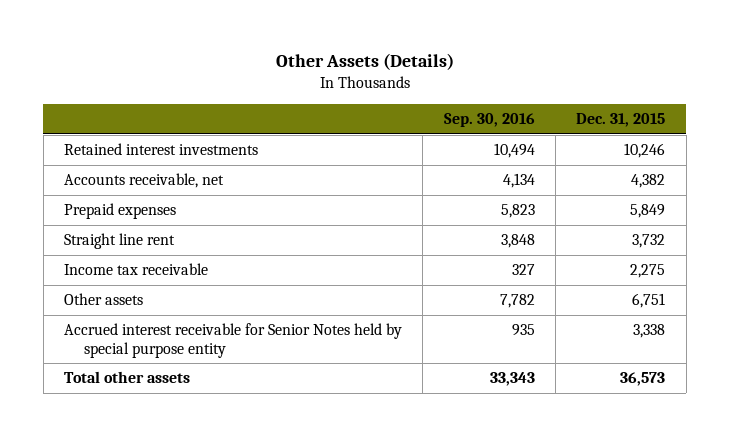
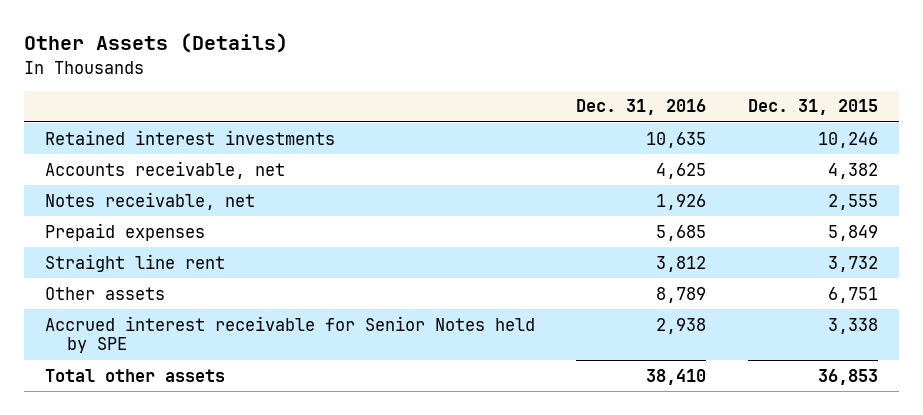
- | Sep. 30, 2016 | Dec. 31, 2015
+ | Dec. 31, 2016 | Dec. 31, 2015
+ Notes receivable, net | 1,926 | 2,555
- Income tax receivable | 327 | 2,275
- Accrued interest receivable for Senior Notes held by special purpose entity | 935 | 3,338
- Total other assets | 33,343 | 36,573
+ Accrued interest receivable for Senior Notes held by SPE | 2,938 | 3,338
+ Total other assets | 38,410 | 36,853

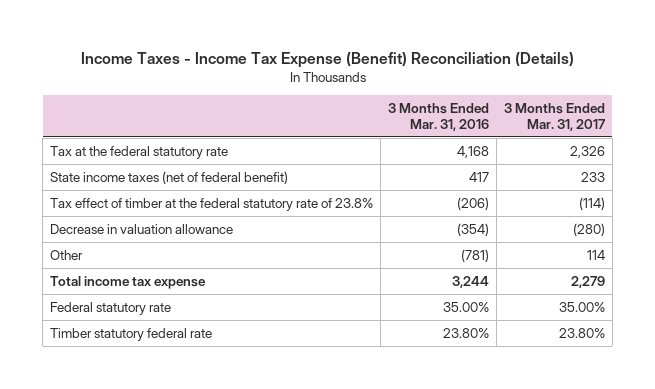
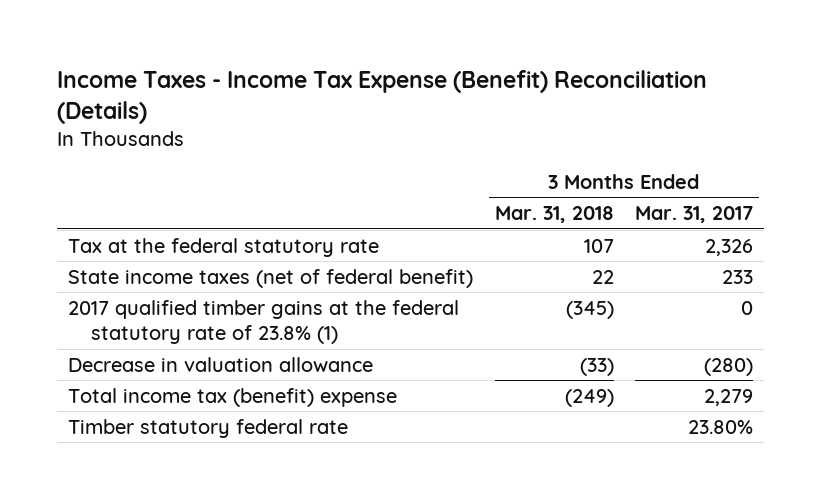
- | 3 Months Ended Mar. 31, 2016 | 3 Months Ended Mar. 31, 2017
+ | 3 Months Ended Mar. 31, 2018 | 3 Months Ended Mar. 31, 2017
- Tax effect of timber at the federal statutory rate of 23.8% | (206) | (114)
+ 2017 qualified timber gains at the federal statutory rate of 23.8% (1) | (345) | 0
- Other | (781) | 114
- Total income tax expense | 3,244 | 2,279
- Federal statutory rate | 35.00% | 35.00%
+ Total income tax (benefit) expense | (249) | 2,279

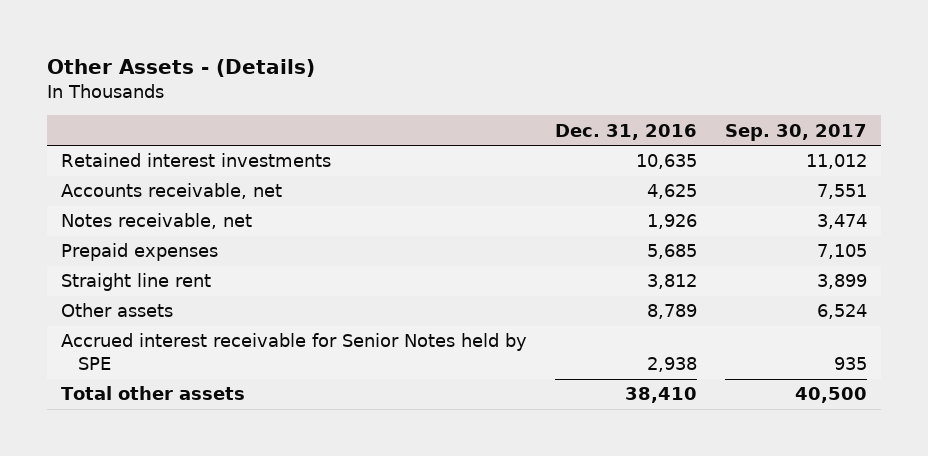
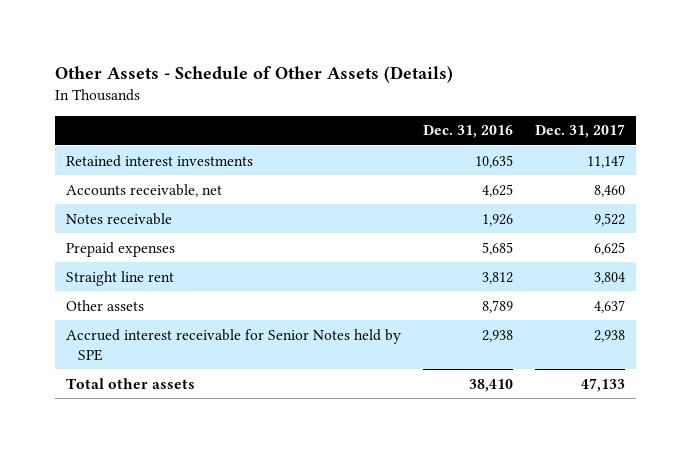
- Other Assets - (Details)
+ Other Assets - Schedule of Other Assets (Details)
- | Dec. 31, 2016 | Sep. 30, 2017
+ | Dec. 31, 2016 | Dec. 31, 2017
- Notes receivable, net | 1,926 | 3,474
+ Notes receivable | 1,926 | 9,522

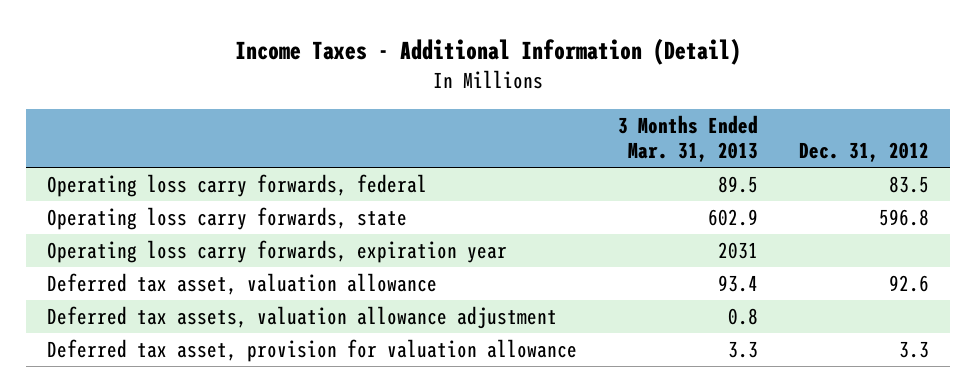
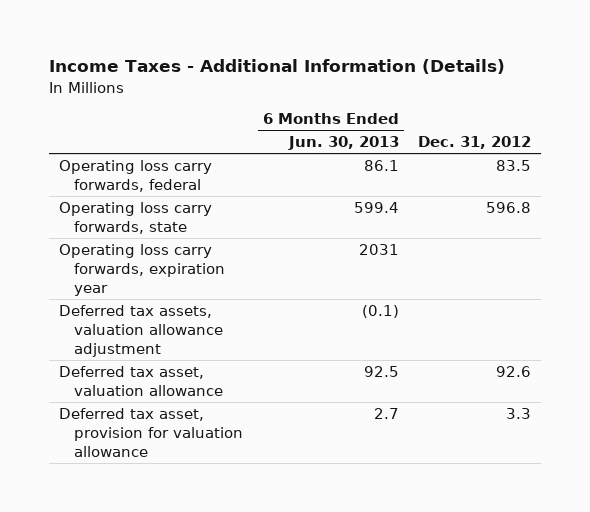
- Income Taxes - Additional Information (Detail)
+ Income Taxes - Additional Information (Details)
- | 3 Months Ended Mar. 31, 2013 | Dec. 31, 2012
+ | 6 Months Ended Jun. 30, 2013 | Dec. 31, 2012
moved down: Deferred tax asset, valuation allowance | 92.5 | 92.6

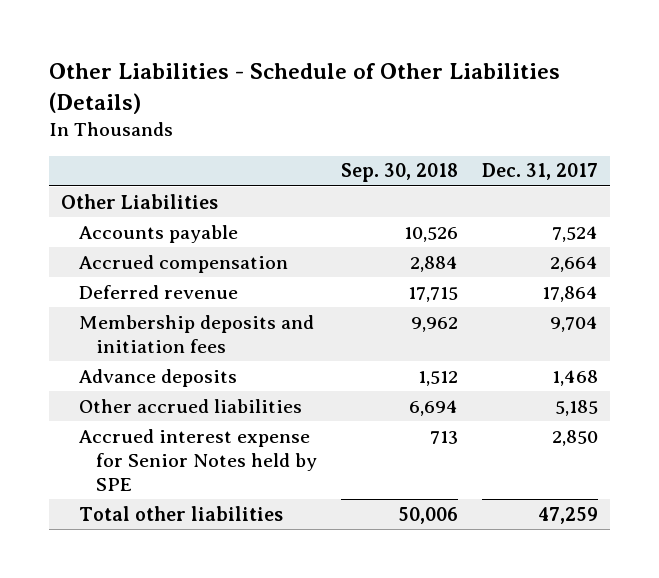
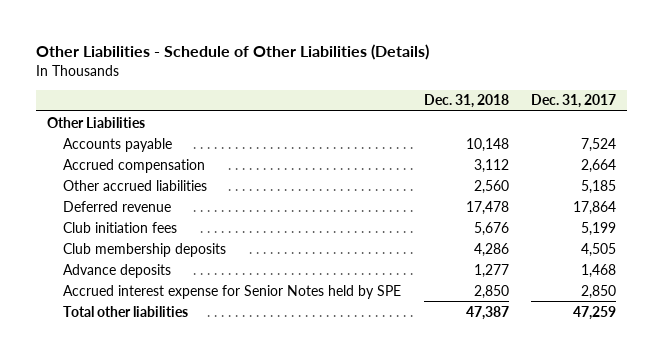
- | Sep. 30, 2018 | Dec. 31, 2017
+ | Dec. 31, 2018 | Dec. 31, 2017
moved up: Other accrued liabilities | 2,560 | 5,185
- Membership deposits and initiation fees | 9,962 | 9,704
+ Club initiation fees | 5,676 | 5,199
+ Club membership deposits | 4,286 | 4,505

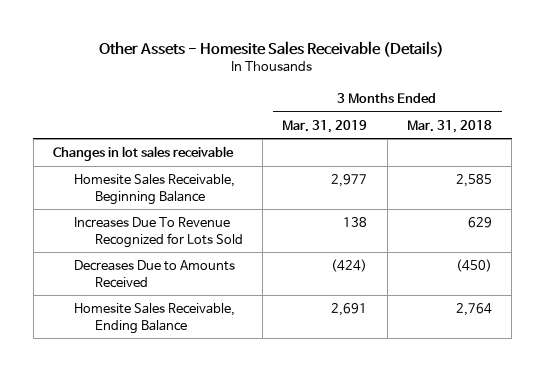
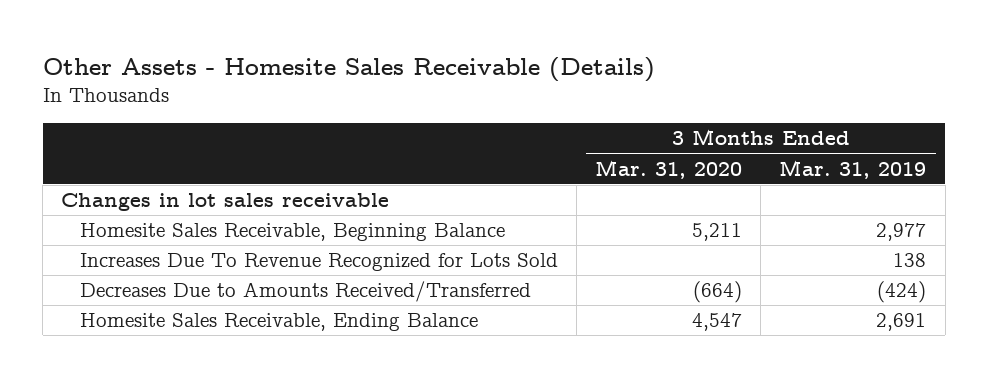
- | 3 Months Ended Mar. 31, 2019 | 3 Months Ended Mar. 31, 2018
+ | 3 Months Ended Mar. 31, 2020 | 3 Months Ended Mar. 31, 2019
- Decreases Due to Amounts Received | (424) | (450)
+ Decreases Due to Amounts Received/Transferred | (664) | (424)

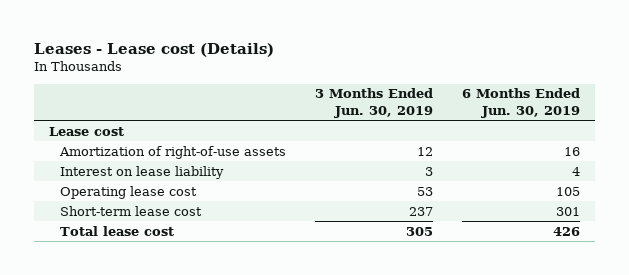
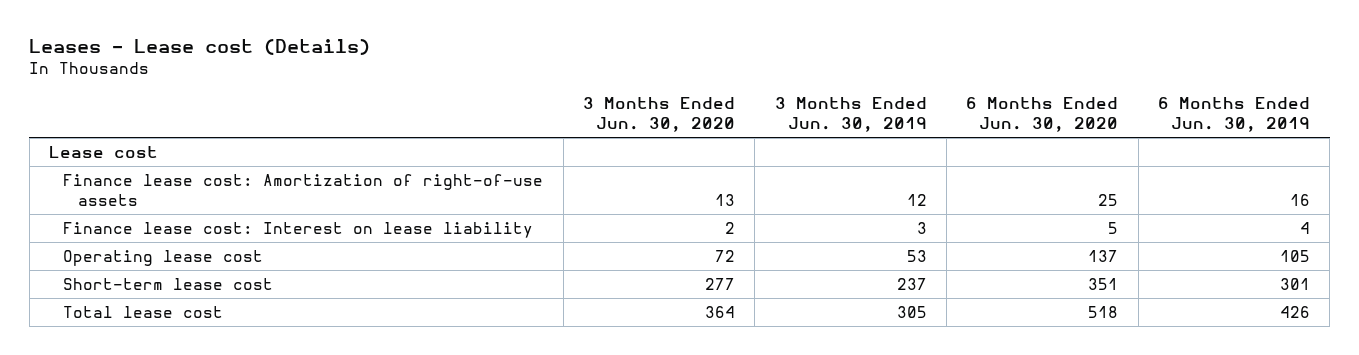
- | 3 Months Ended Jun. 30, 2019 | 6 Months Ended Jun. 30, 2019
+ | 3 Months Ended Jun. 30, 2020 | 3 Months Ended Jun. 30, 2019 | 6 Months Ended Jun. 30, 2020 | 6 Months Ended Jun. 30, 2019
- Amortization of right-of-use assets | 12 | 16
- Interest on lease liability | 3 | 4
+ Finance lease cost: Amortization of right-of-use assets | 13 | 12 | 25 | 16
+ Finance lease cost: Interest on lease liability | 2 | 3 | 5 | 4

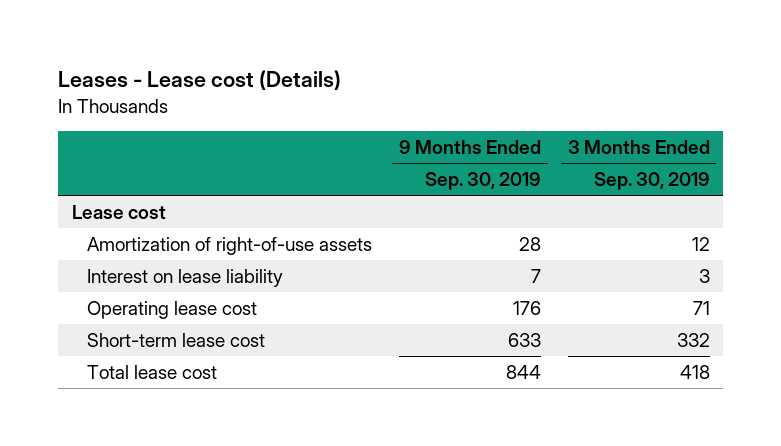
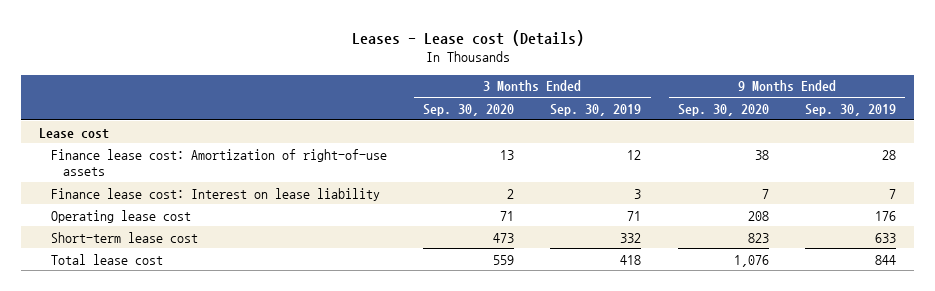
- | 9 Months Ended Sep. 30, 2019 | 3 Months Ended Sep. 30, 2019
+ | 3 Months Ended Sep. 30, 2020 | 3 Months Ended Sep. 30, 2019 | 9 Months Ended Sep. 30, 2020 | 9 Months Ended Sep. 30, 2019
- Amortization of right-of-use assets | 28 | 12
- Interest on lease liability | 7 | 3
+ Finance lease cost: Amortization of right-of-use assets | 13 | 12 | 38 | 28
+ Finance lease cost: Interest on lease liability | 2 | 3 | 7 | 7

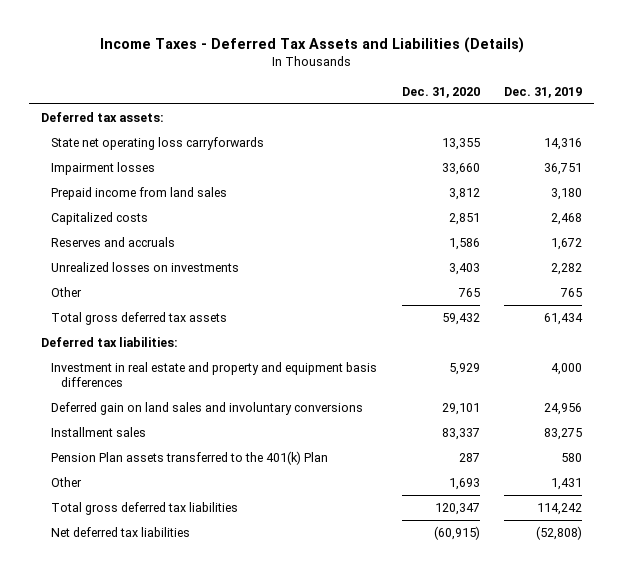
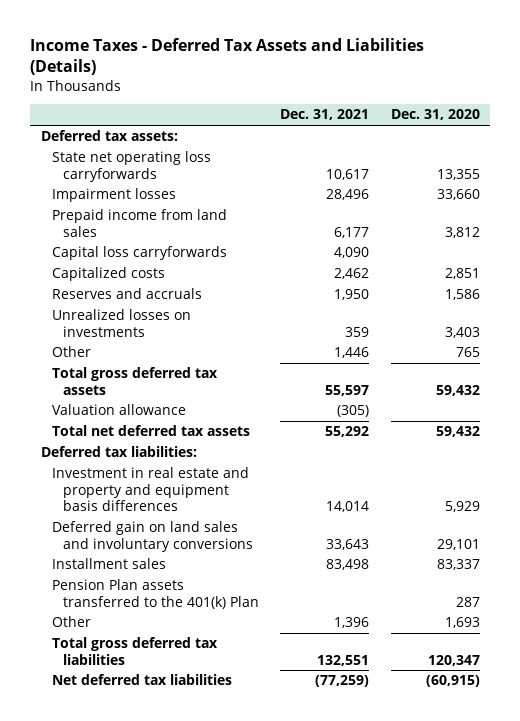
- | Dec. 31, 2020 | Dec. 31, 2019
+ | Dec. 31, 2021 | Dec. 31, 2020
+ Capital loss carryforwards | 4,090 |
+ Valuation allowance | (305) |
+ Total net deferred tax assets | 55,292 | 59,432

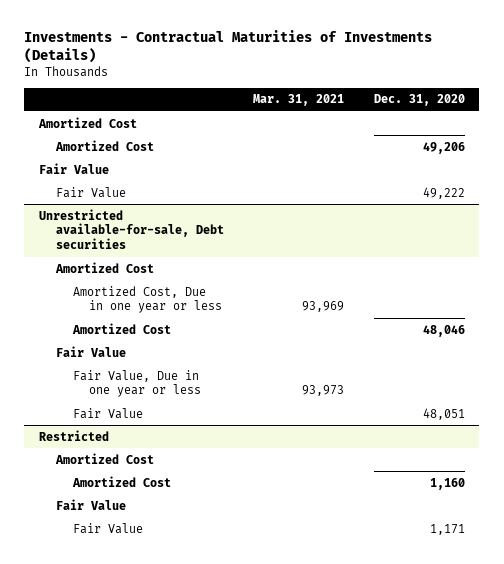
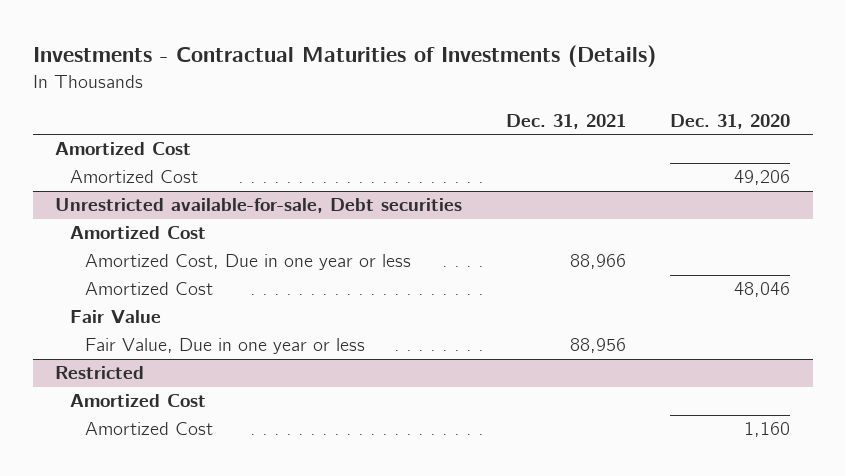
- | Mar. 31, 2021 | Dec. 31, 2020
+ | Dec. 31, 2021 | Dec. 31, 2020
- Fair Value
- Fair Value | | 49,222
@ Unrestricted available-for-sale, Debt securities
- Fair Value | | 48,051
@ Restricted
- Fair Value
- Fair Value | | 1,171

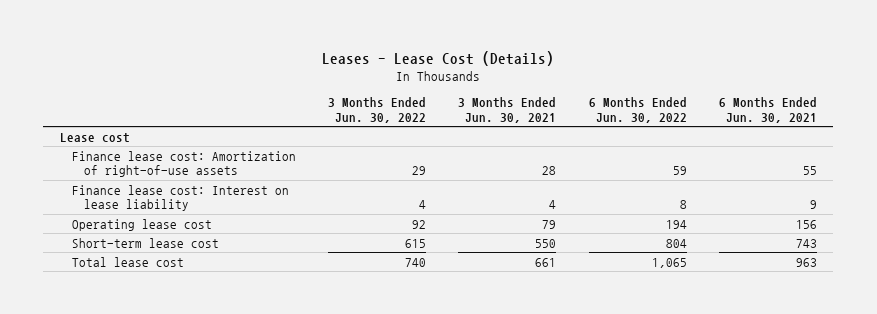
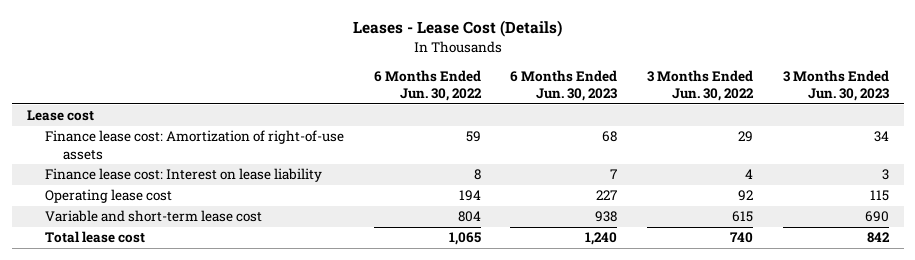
- | 3 Months Ended Jun. 30, 2022 | 3 Months Ended Jun. 30, 2021 | 6 Months Ended Jun. 30, 2022 | 6 Months Ended Jun. 30, 2021
+ | 6 Months Ended Jun. 30, 2022 | 6 Months Ended Jun. 30, 2023 | 3 Months Ended Jun. 30, 2022 | 3 Months Ended Jun. 30, 2023
- Short-term lease cost | 615 | 550 | 804 | 743
+ Variable and short-term lease cost | 804 | 938 | 615 | 690

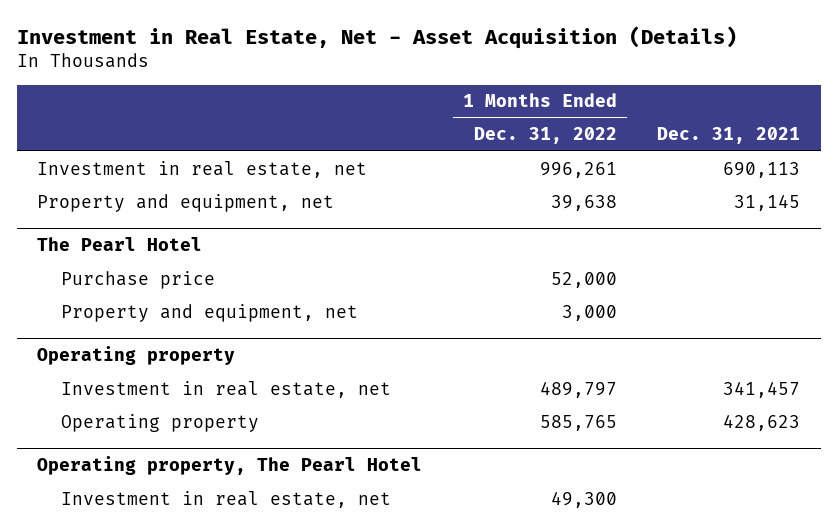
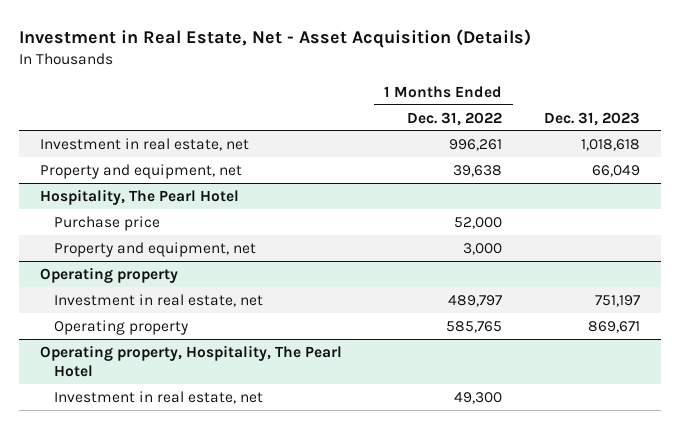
- | 1 Months Ended Dec. 31, 2022 | Dec. 31, 2021
+ | 1 Months Ended Dec. 31, 2022 | Dec. 31, 2023
- The Pearl Hotel
+ Hospitality, The Pearl Hotel
- Operating property, The Pearl Hotel
+ Operating property, Hospitality, The Pearl Hotel

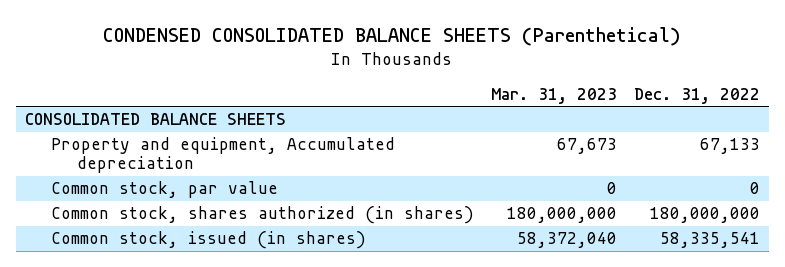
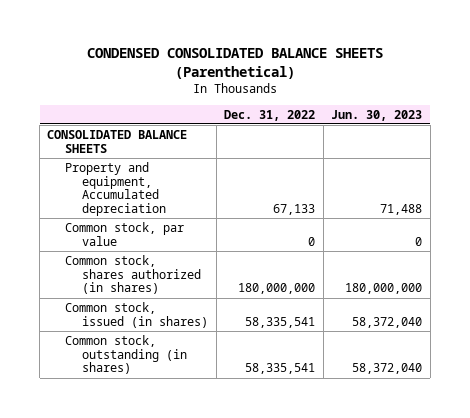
- | Mar. 31, 2023 | Dec. 31, 2022
+ | Dec. 31, 2022 | Jun. 30, 2023
+ Common stock, outstanding (in shares) | 58,335,541 | 58,372,040

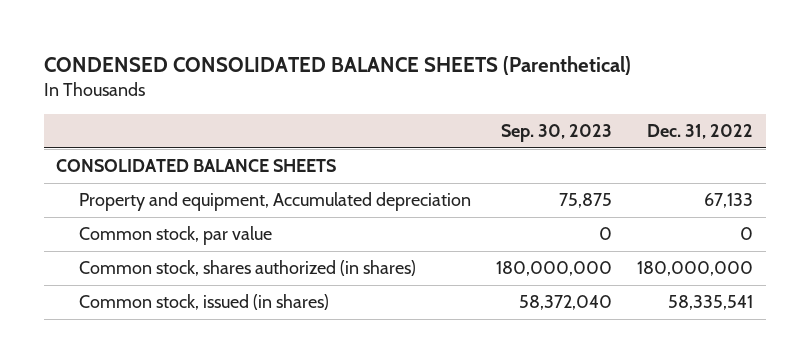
- | Dec. 31, 2022 | Jun. 30, 2023
+ | Sep. 30, 2023 | Dec. 31, 2022
- Common stock, outstanding (in shares) | 58,335,541 | 58,372,040

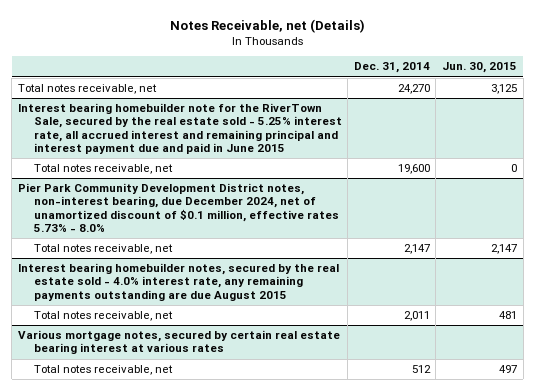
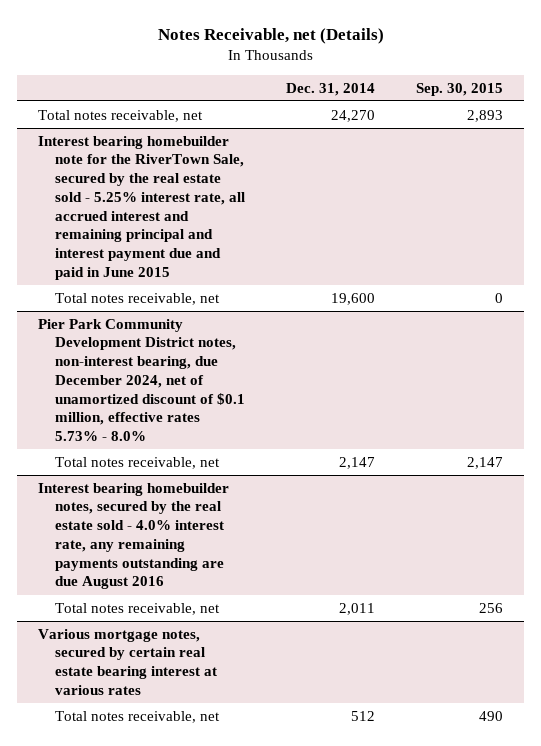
- | Dec. 31, 2014 | Jun. 30, 2015
+ | Dec. 31, 2014 | Sep. 30, 2015
- Interest bearing homebuilder notes, secured by the real estate sold - 4.0% interest rate, any remaining payments outstanding are due August 2015
+ Interest bearing homebuilder notes, secured by the real estate sold - 4.0% interest rate, any remaining payments outstanding are due August 2016

